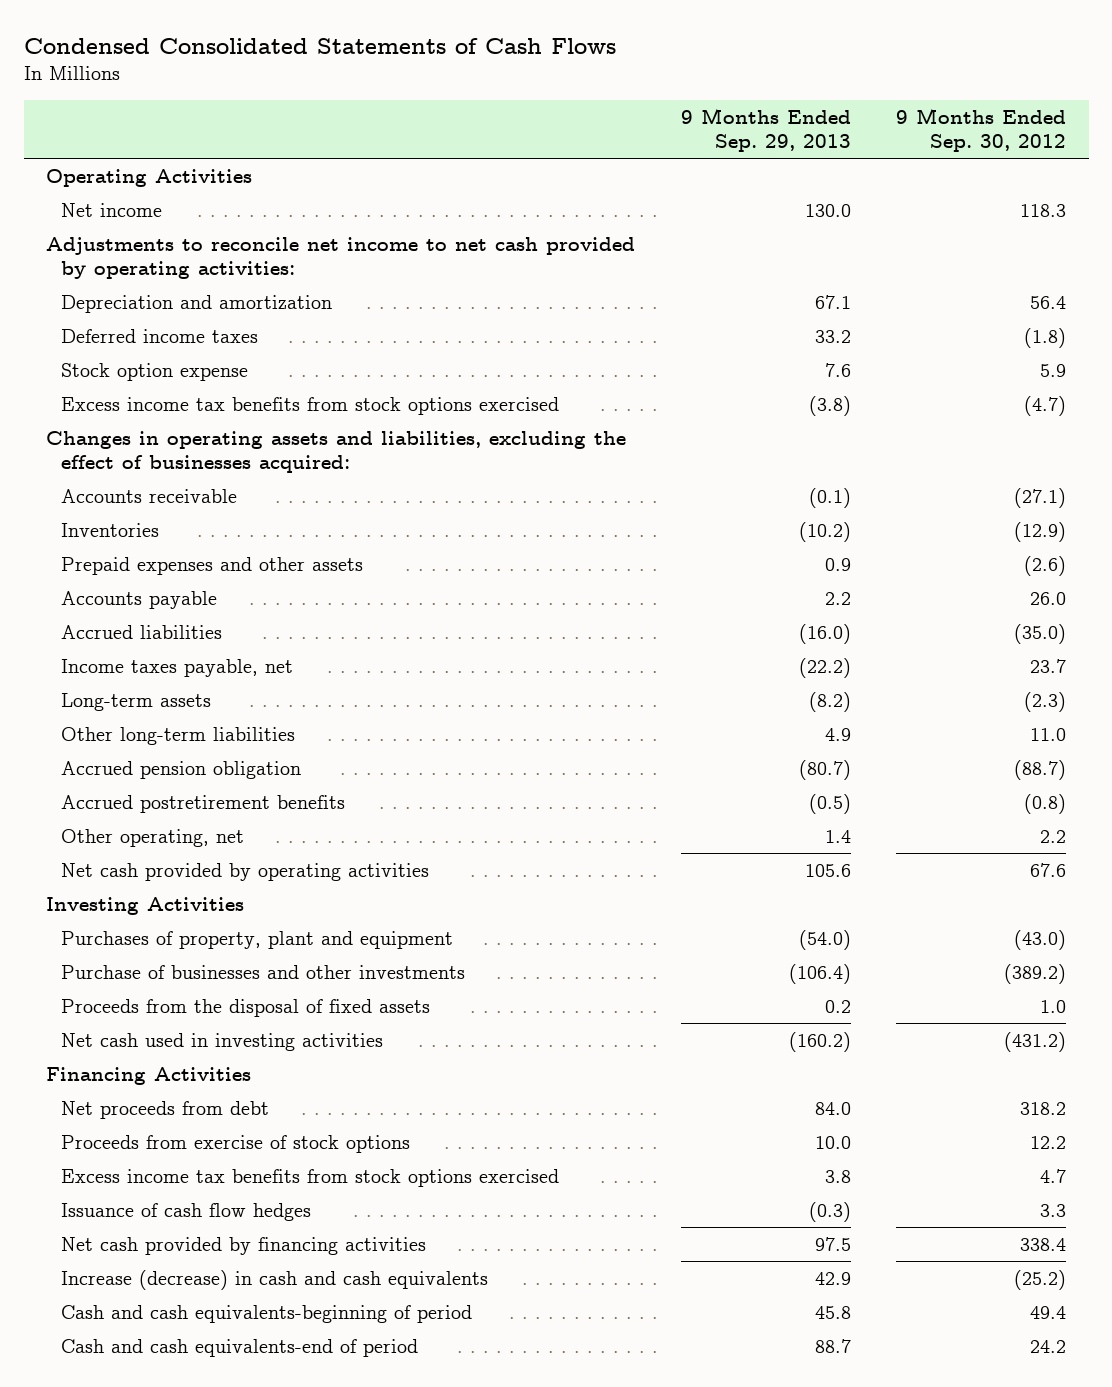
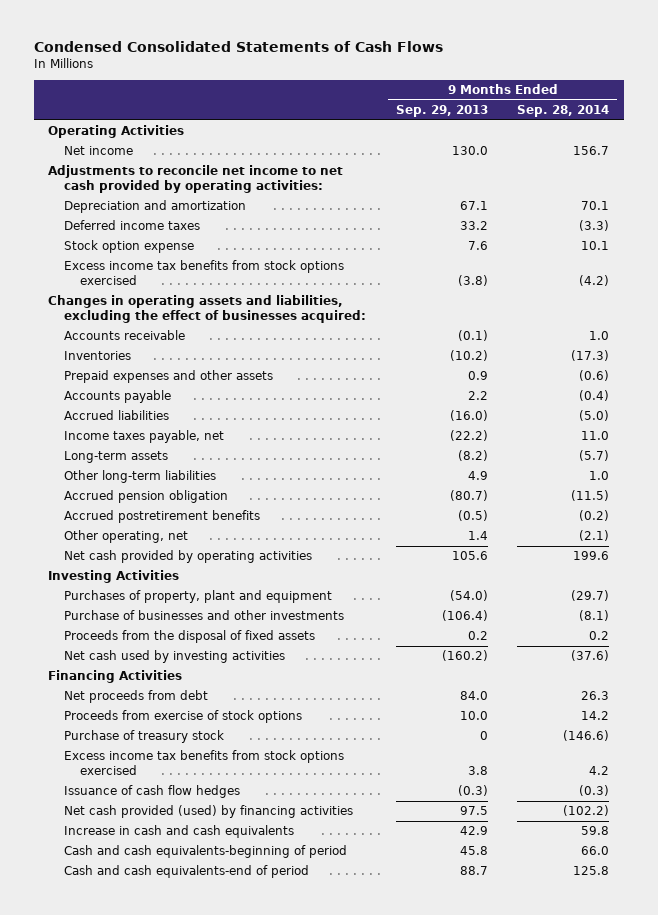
- | 9 Months Ended Sep. 29, 2013 | 9 Months Ended Sep. 30, 2012
+ | 9 Months Ended Sep. 29, 2013 | 9 Months Ended Sep. 28, 2014
- Net cash used in investing activities | (160.2) | (431.2)
+ Net cash used by investing activities | (160.2) | (37.6)
+ Purchase of treasury stock | 0 | (146.6)
- Net cash provided by financing activities | 97.5 | 338.4
- Increase (decrease) in cash and cash equivalents | 42.9 | (25.2)
+ Net cash provided (used) by financing activities | 97.5 | (102.2)
+ Increase in cash and cash equivalents | 42.9 | 59.8

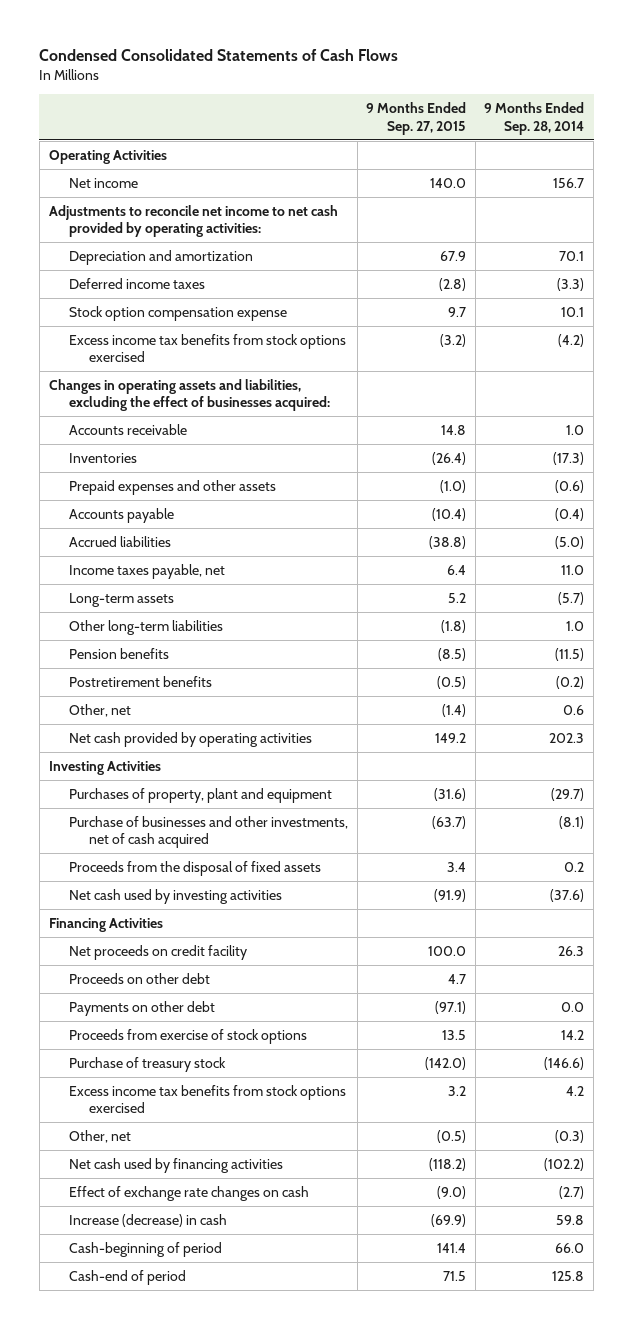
- | 9 Months Ended Sep. 29, 2013 | 9 Months Ended Sep. 28, 2014
+ | 9 Months Ended Sep. 27, 2015 | 9 Months Ended Sep. 28, 2014
- Stock option expense | 7.6 | 10.1
+ Stock option compensation expense | 9.7 | 10.1
- Accrued pension obligation | (80.7) | (11.5)
- Accrued postretirement benefits | (0.5) | (0.2)
- Other operating, net | 1.4 | (2.1)
- Net cash provided by operating activities | 105.6 | 199.6
+ Pension benefits | (8.5) | (11.5)
+ Postretirement benefits | (0.5) | (0.2)
+ Other, net | (1.4) | 0.6
+ Net cash provided by operating activities | 149.2 | 202.3
- Purchase of businesses and other investments | (106.4) | (8.1)
+ Purchase of businesses and other investments, net of cash acquired | (63.7) | (8.1)
- Net proceeds from debt | 84.0 | 26.3
+ Net proceeds on credit facility | 100.0 | 26.3
+ Proceeds on other debt | 4.7 |
+ Payments on other debt | (97.1) | 0.0
- Issuance of cash flow hedges | (0.3) | (0.3)
- Net cash provided (used) by financing activities | 97.5 | (102.2)
- Increase in cash and cash equivalents | 42.9 | 59.8
- Cash and cash equivalents-beginning of period | 45.8 | 66.0
- Cash and cash equivalents-end of period | 88.7 | 125.8
+ Other, net | (0.5) | (0.3)
+ Net cash used by financing activities | (118.2) | (102.2)
+ Effect of exchange rate changes on cash | (9.0) | (2.7)
+ Increase (decrease) in cash | (69.9) | 59.8
+ Cash-beginning of period | 141.4 | 66.0
+ Cash-end of period | 71.5 | 125.8

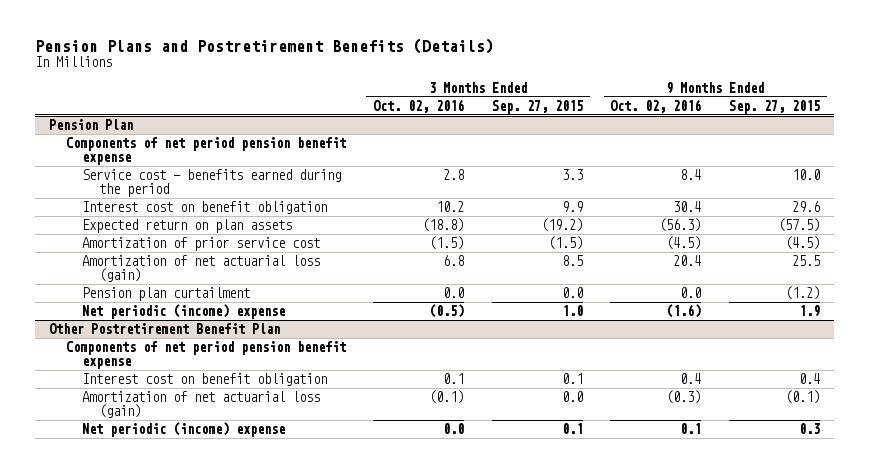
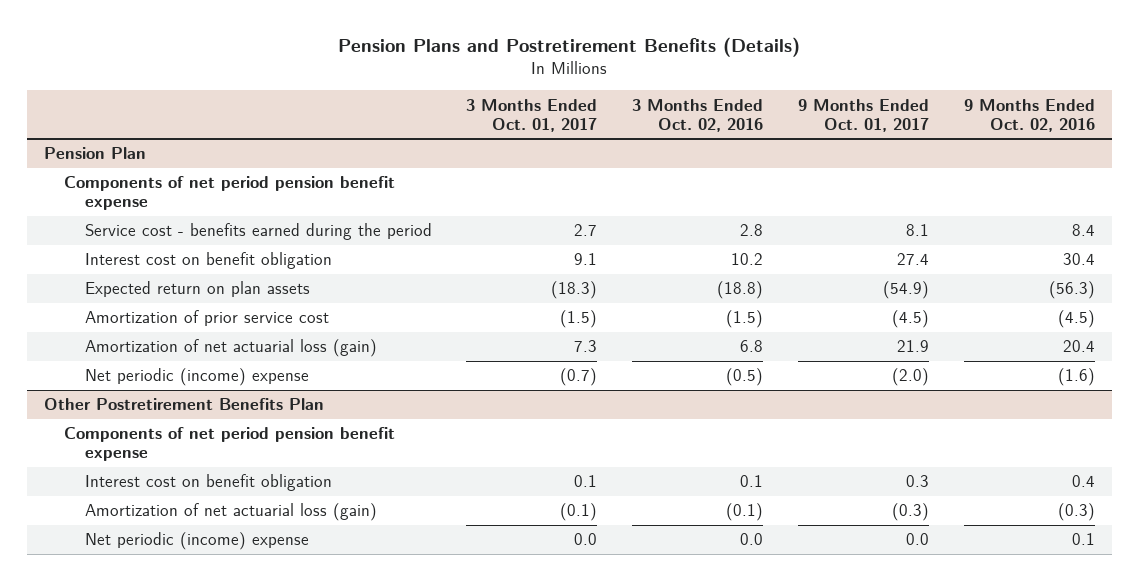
- | 3 Months Ended Oct. 02, 2016 | 3 Months Ended Sep. 27, 2015 | 9 Months Ended Oct. 02, 2016 | 9 Months Ended Sep. 27, 2015
+ | 3 Months Ended Oct. 01, 2017 | 3 Months Ended Oct. 02, 2016 | 9 Months Ended Oct. 01, 2017 | 9 Months Ended Oct. 02, 2016
@ Pension Plan
- Pension plan curtailment | 0.0 | 0.0 | 0.0 | (1.2)
- Other Postretirement Benefit Plan
+ Other Postretirement Benefits Plan

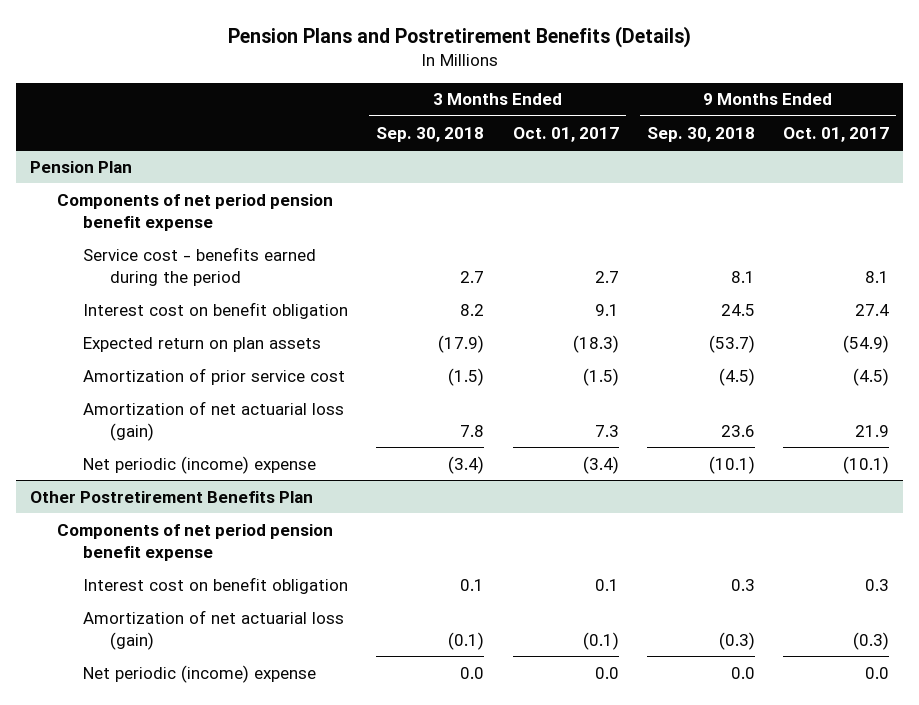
- | 3 Months Ended Oct. 01, 2017 | 3 Months Ended Oct. 02, 2016 | 9 Months Ended Oct. 01, 2017 | 9 Months Ended Oct. 02, 2016
+ | 3 Months Ended Sep. 30, 2018 | 3 Months Ended Oct. 01, 2017 | 9 Months Ended Sep. 30, 2018 | 9 Months Ended Oct. 01, 2017
@ Pension Plan
- Net periodic (income) expense | (0.7) | (0.5) | (2.0) | (1.6)
+ Net periodic (income) expense | (3.4) | (3.4) | (10.1) | (10.1)

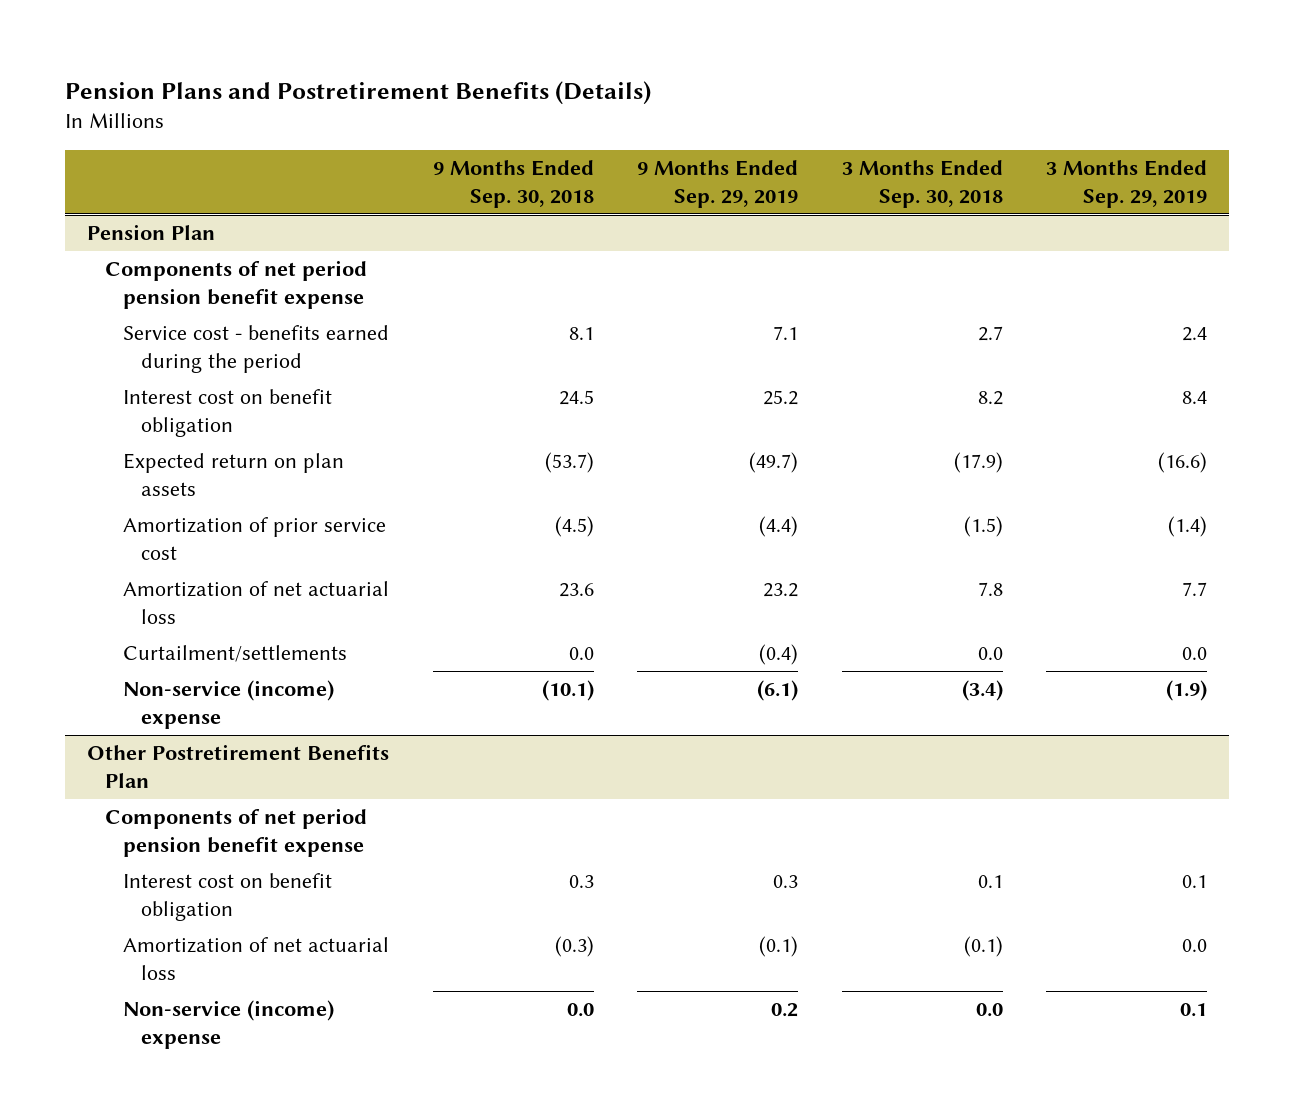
- | 3 Months Ended Sep. 30, 2018 | 3 Months Ended Oct. 01, 2017 | 9 Months Ended Sep. 30, 2018 | 9 Months Ended Oct. 01, 2017
+ | 9 Months Ended Sep. 30, 2018 | 9 Months Ended Sep. 29, 2019 | 3 Months Ended Sep. 30, 2018 | 3 Months Ended Sep. 29, 2019
@ Pension Plan
- Amortization of net actuarial loss (gain) | 7.8 | 7.3 | 23.6 | 21.9
- Net periodic (income) expense | (3.4) | (3.4) | (10.1) | (10.1)
+ Amortization of net actuarial loss | 23.6 | 23.2 | 7.8 | 7.7
+ Curtailment/settlements | 0.0 | (0.4) | 0.0 | 0.0
+ Non-service (income) expense | (10.1) | (6.1) | (3.4) | (1.9)
@ Other Postretirement Benefits Plan
- Amortization of net actuarial loss (gain) | (0.1) | (0.1) | (0.3) | (0.3)
- Net periodic (income) expense | 0.0 | 0.0 | 0.0 | 0.0
+ Amortization of net actuarial loss | (0.3) | (0.1) | (0.1) | 0.0
+ Non-service (income) expense | 0.0 | 0.2 | 0.0 | 0.1

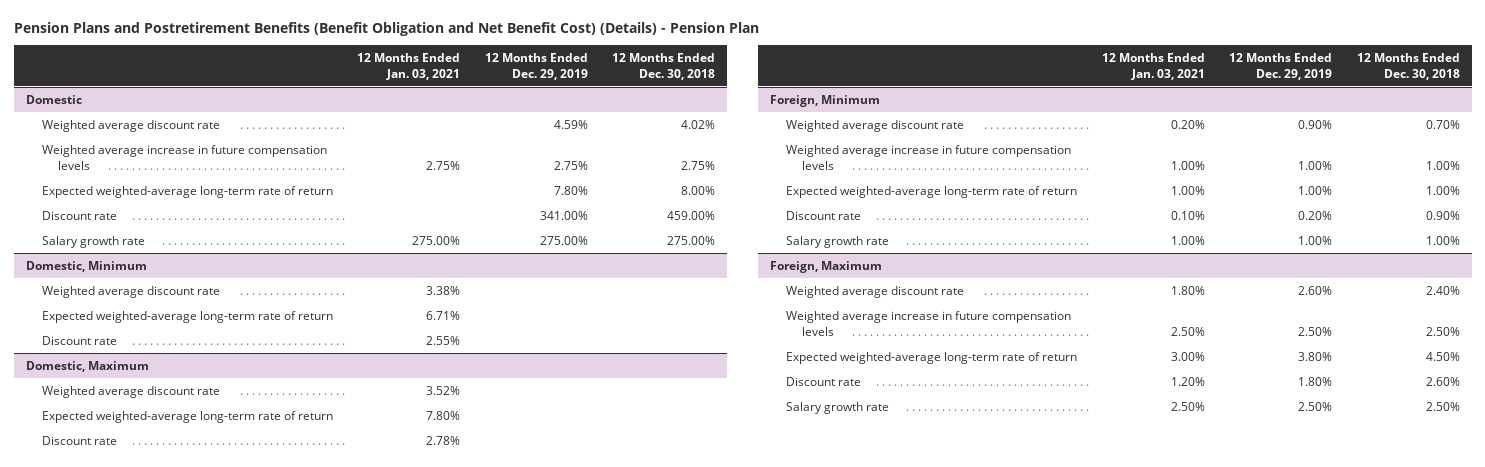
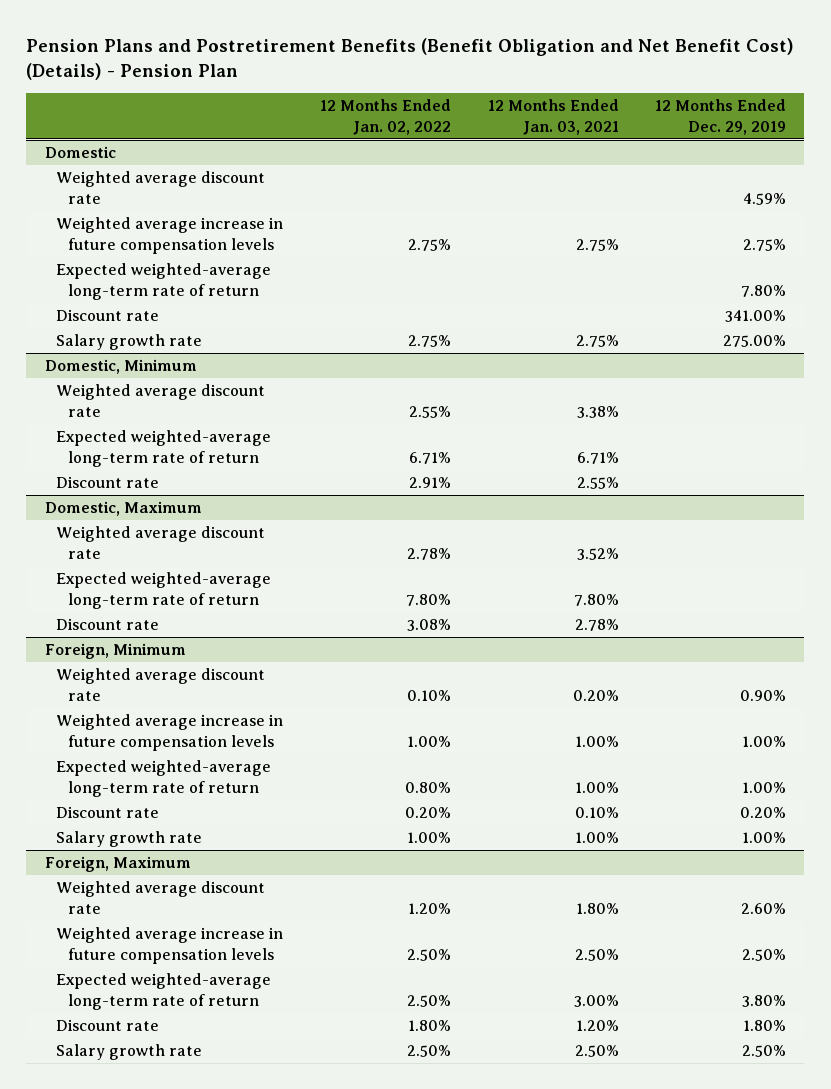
- | 12 Months Ended Jan. 03, 2021 | 12 Months Ended Dec. 29, 2019 | 12 Months Ended Dec. 30, 2018
+ | 12 Months Ended Jan. 02, 2022 | 12 Months Ended Jan. 03, 2021 | 12 Months Ended Dec. 29, 2019
@ Domestic
- Salary growth rate | 275.00% | 275.00% | 275.00%
+ Salary growth rate | 2.75% | 2.75% | 275.00%

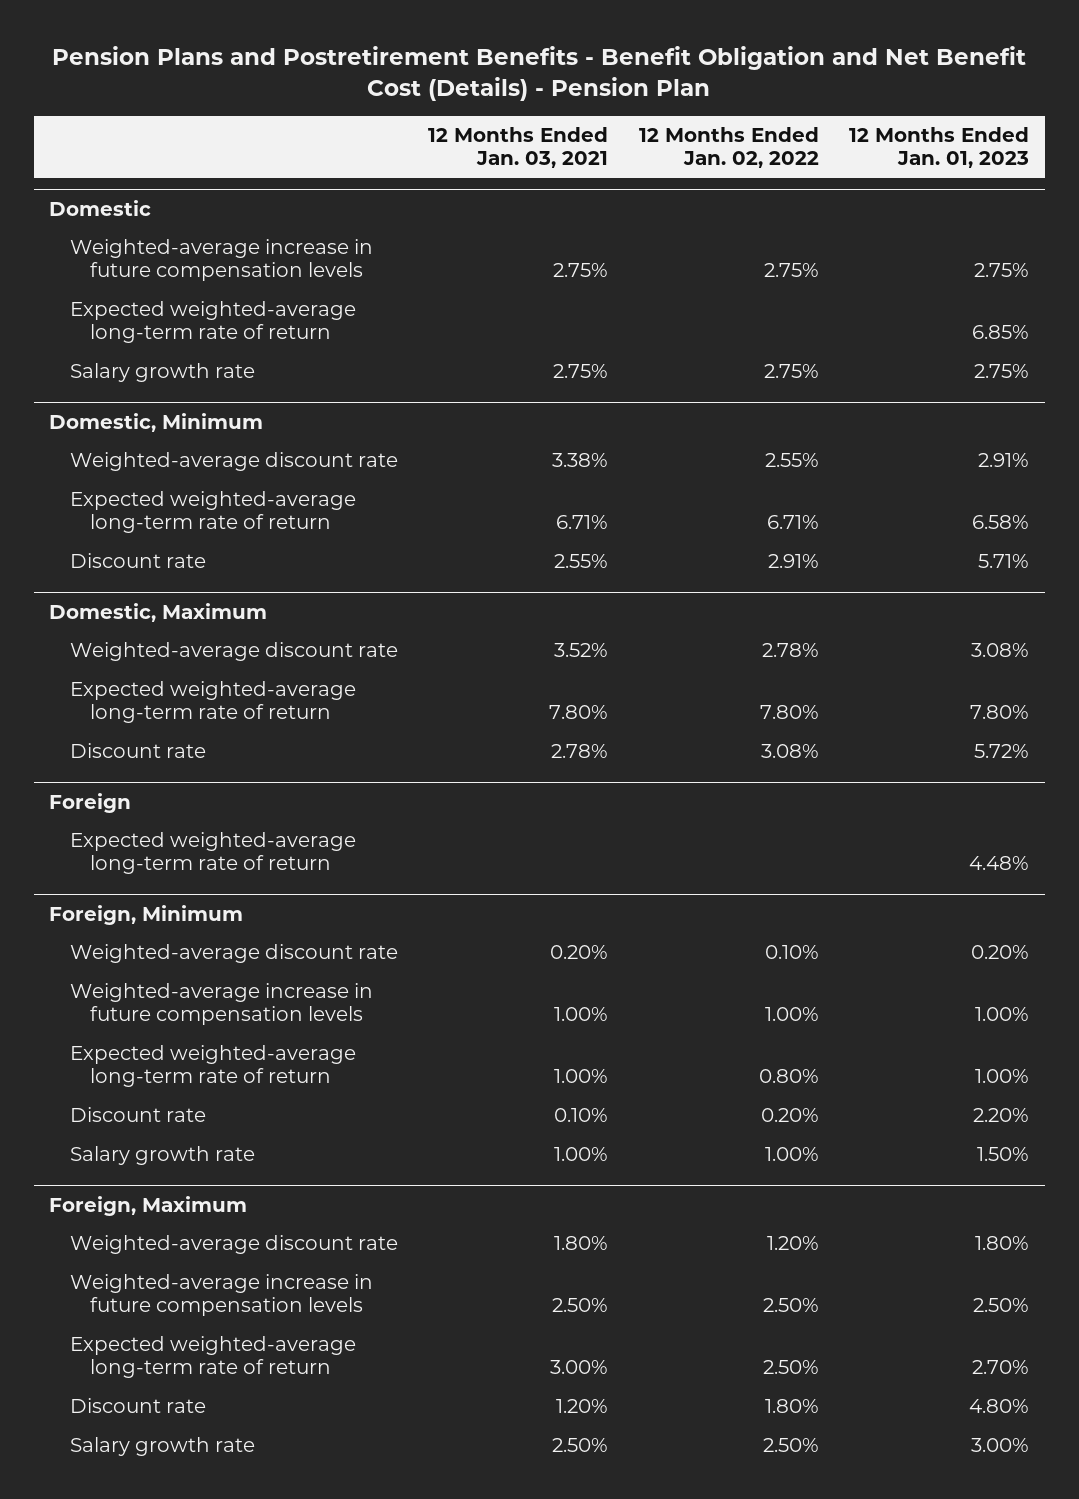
- Pension Plans and Postretirement Benefits (Benefit Obligation and Net Benefit Cost) (Details) - Pension Plan
+ Pension Plans and Postretirement Benefits - Benefit Obligation and Net Benefit Cost (Details) - Pension Plan
- | 12 Months Ended Jan. 02, 2022 | 12 Months Ended Jan. 03, 2021 | 12 Months Ended Dec. 29, 2019
+ | 12 Months Ended Jan. 03, 2021 | 12 Months Ended Jan. 02, 2022 | 12 Months Ended Jan. 01, 2023
@ Domestic
- Weighted average discount rate | | | 4.59%
- Weighted average increase in future compensation levels | 2.75% | 2.75% | 2.75%
+ Weighted-average increase in future compensation levels | 2.75% | 2.75% | 2.75%
- Discount rate | | | 341.00%
@ Domestic, Minimum
- Weighted average discount rate | 2.55% | 3.38% |
+ Weighted-average discount rate | 3.38% | 2.55% | 2.91%
@ Domestic, Maximum
- Weighted average discount rate | 2.78% | 3.52% |
+ Weighted-average discount rate | 3.52% | 2.78% | 3.08%
+ Foreign
+ Expected weighted-average long-term rate of return | | | 4.48%
@ Foreign, Minimum
- Weighted average discount rate | 0.10% | 0.20% | 0.90%
- Weighted average increase in future compensation levels | 1.00% | 1.00% | 1.00%
+ Weighted-average discount rate | 0.20% | 0.10% | 0.20%
+ Weighted-average increase in future compensation levels | 1.00% | 1.00% | 1.00%
@ Foreign, Maximum
- Weighted average discount rate | 1.20% | 1.80% | 2.60%
- Weighted average increase in future compensation levels | 2.50% | 2.50% | 2.50%
+ Weighted-average discount rate | 1.80% | 1.20% | 1.80%
+ Weighted-average increase in future compensation levels | 2.50% | 2.50% | 2.50%

